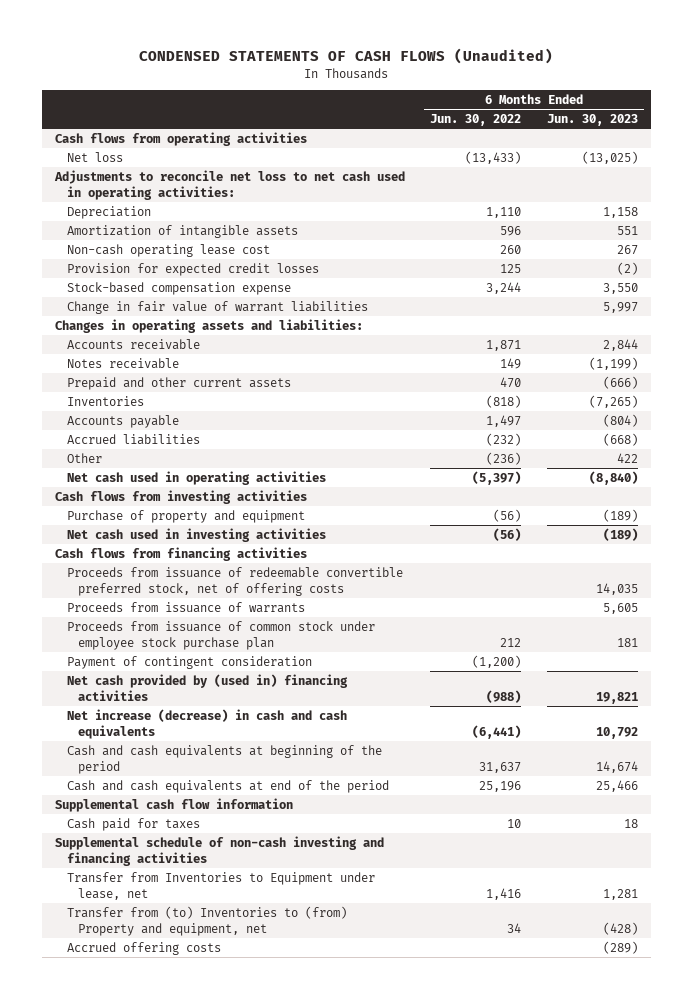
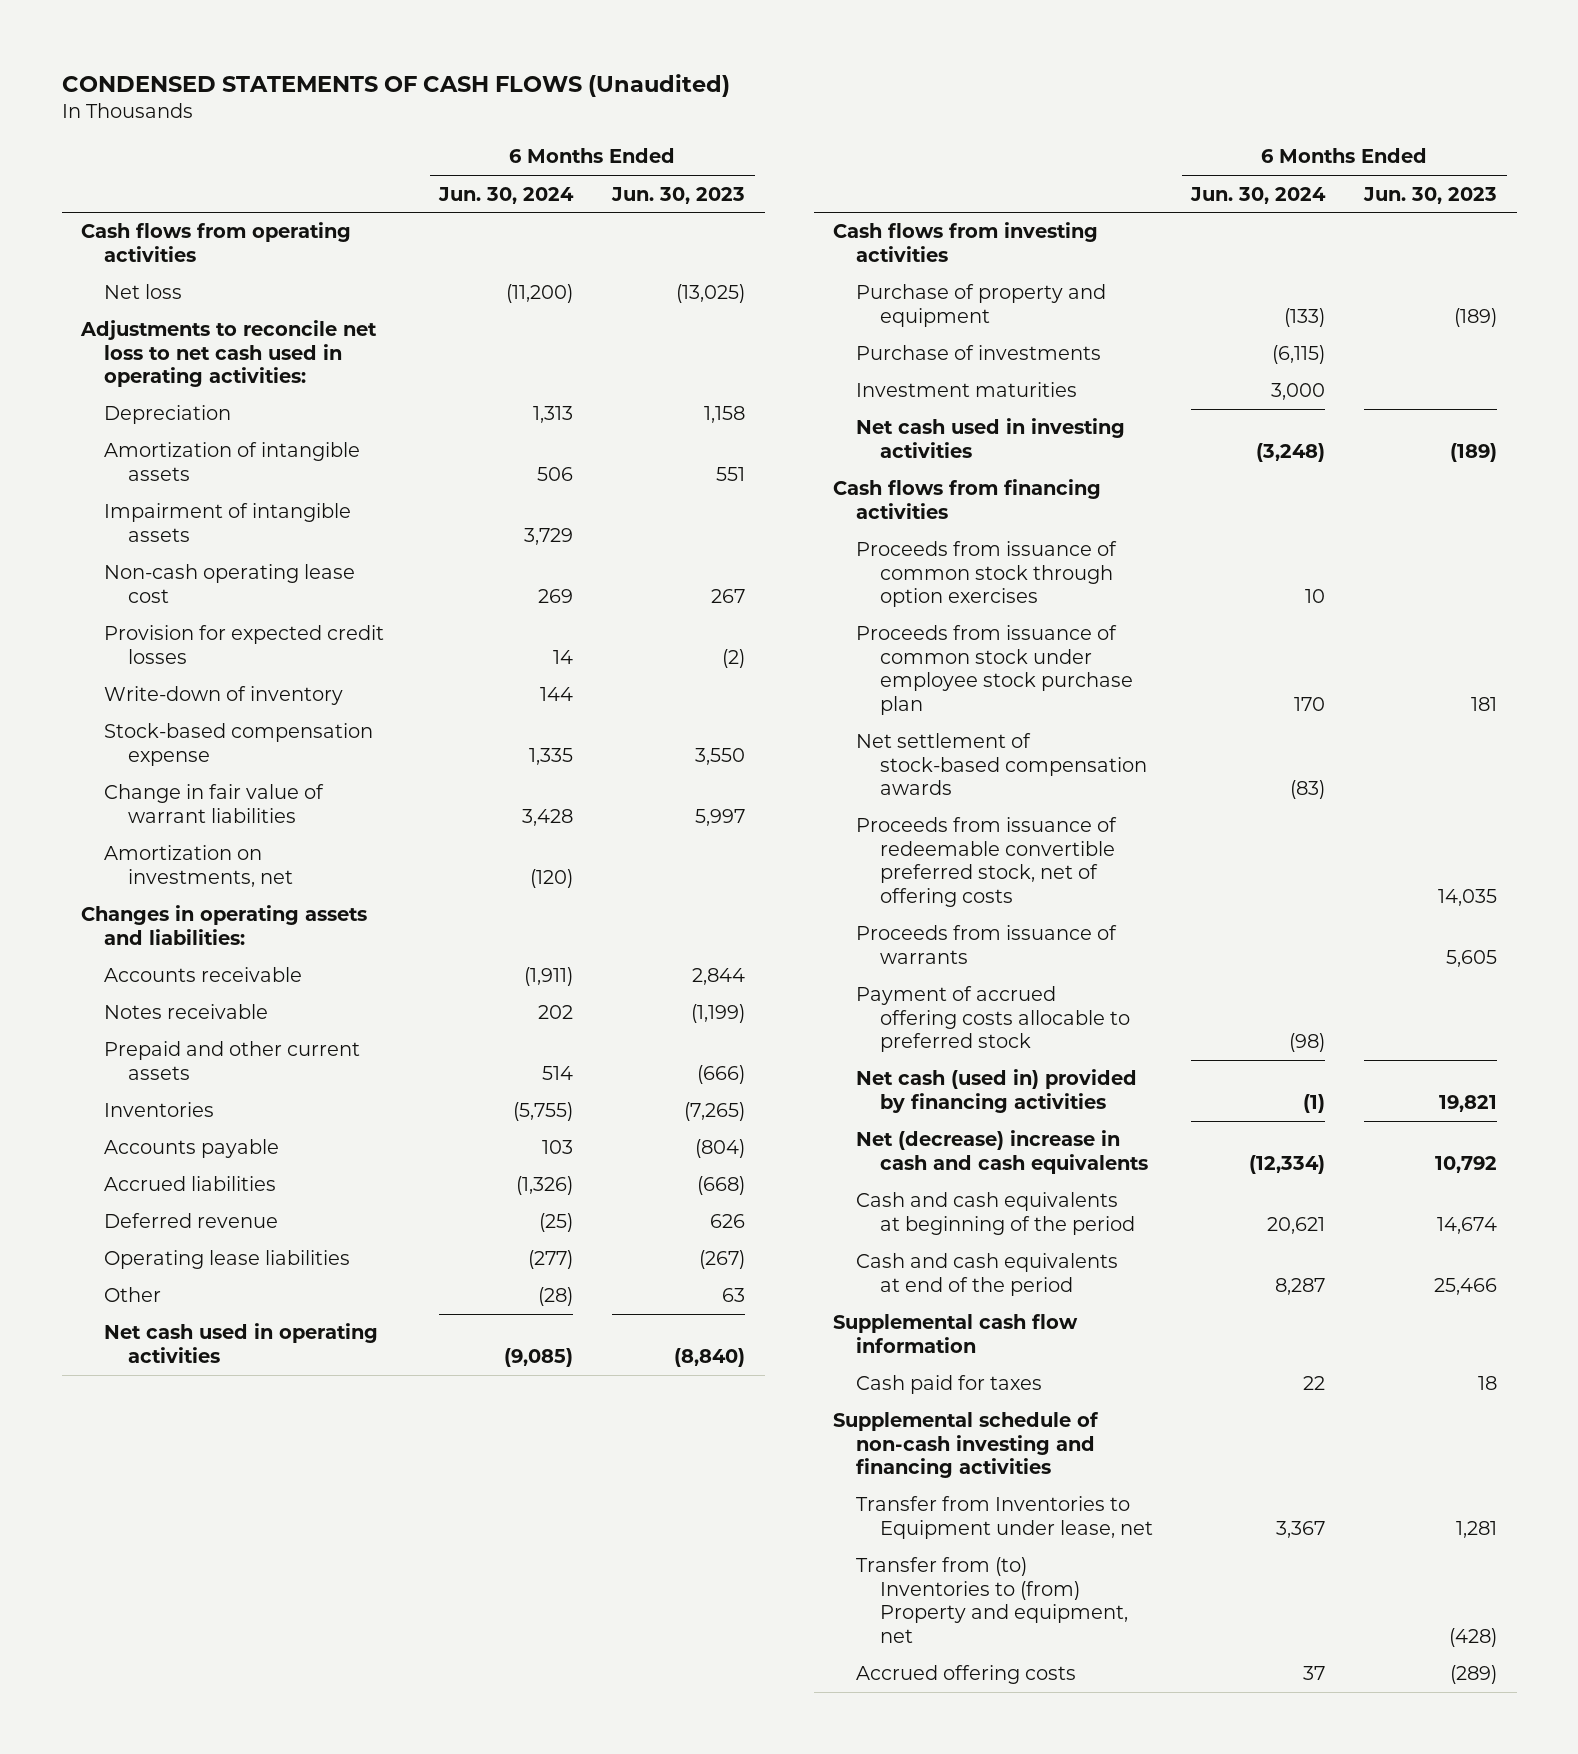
- | 6 Months Ended Jun. 30, 2022 | 6 Months Ended Jun. 30, 2023
+ | 6 Months Ended Jun. 30, 2024 | 6 Months Ended Jun. 30, 2023
+ Impairment of intangible assets | 3,729 |
+ Write-down of inventory | 144 |
+ Amortization on investments, net | (120) |
- Other | (236) | 422
+ Deferred revenue | (25) | 626
+ Operating lease liabilities | (277) | (267)
+ Other | (28) | 63
+ Purchase of investments | (6,115) |
+ Investment maturities | 3,000 |
+ Proceeds from issuance of common stock through option exercises | 10 |
moved up: Proceeds from issuance of common stock under employee stock purchase plan | 170 | 181
+ Net settlement of stock-based compensation awards | (83) |
- Payment of contingent consideration | (1,200) |
- Net cash provided by (used in) financing activities | (988) | 19,821
- Net increase (decrease) in cash and cash equivalents | (6,441) | 10,792
+ Payment of accrued offering costs allocable to preferred stock | (98) |
+ Net cash (used in) provided by financing activities | (1) | 19,821
+ Net (decrease) increase in cash and cash equivalents | (12,334) | 10,792

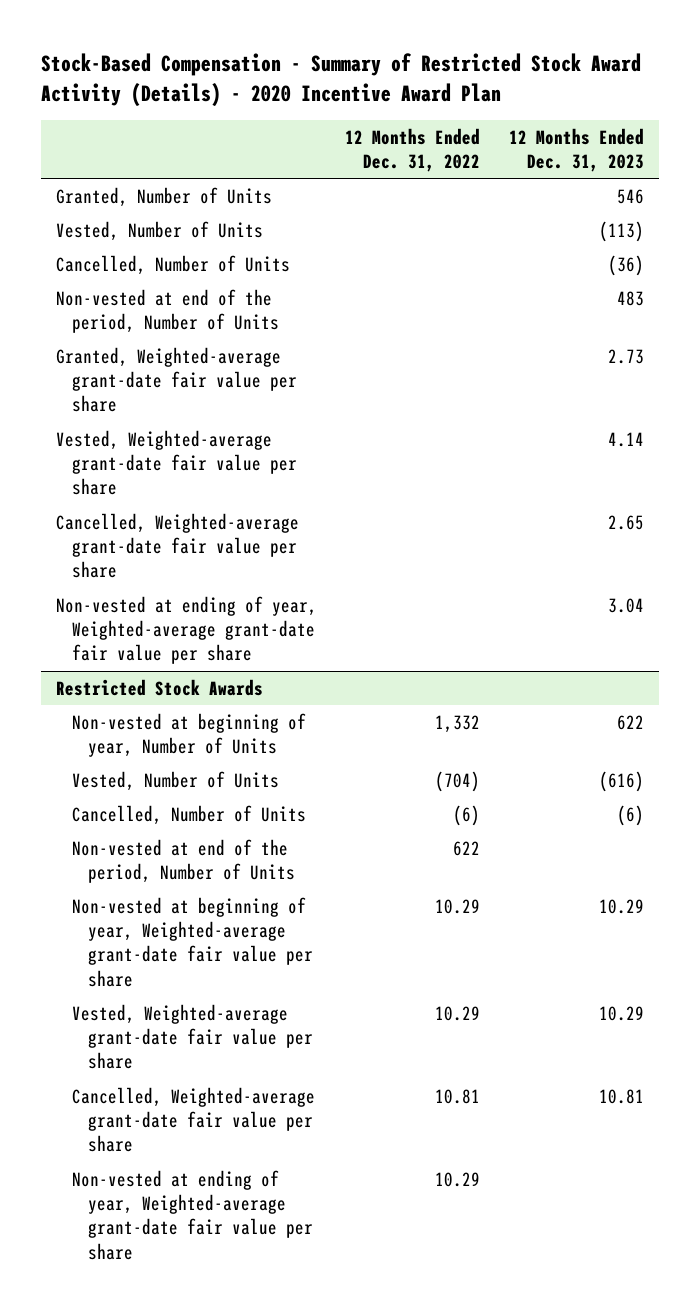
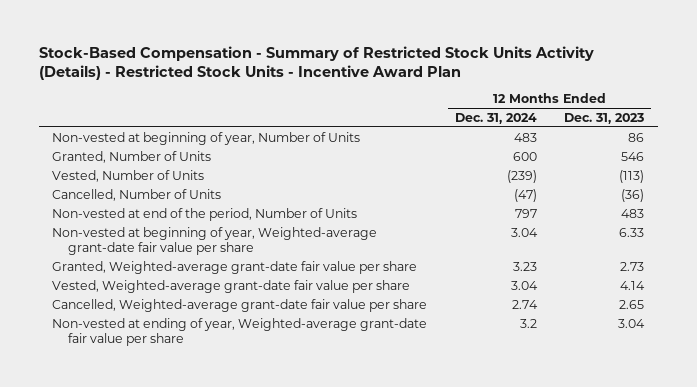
- Stock-Based Compensation - Summary of Restricted Stock Award Activity (Details) - 2020 Incentive Award Plan
+ Stock-Based Compensation - Summary of Restricted Stock Units Activity (Details) - Restricted Stock Units - Incentive Award Plan
- | 12 Months Ended Dec. 31, 2022 | 12 Months Ended Dec. 31, 2023
+ | 12 Months Ended Dec. 31, 2024 | 12 Months Ended Dec. 31, 2023
+ Non-vested at beginning of year, Number of Units | 483 | 86
+ Non-vested at beginning of year, Weighted-average grant-date fair value per share | 3.04 | 6.33
- Restricted Stock Awards
- Non-vested at beginning of year, Number of Units | 1,332 | 622
- Vested, Number of Units | (704) | (616)
- Cancelled, Number of Units | (6) | (6)
- Non-vested at end of the period, Number of Units | 622 |
- Non-vested at beginning of year, Weighted-average grant-date fair value per share | 10.29 | 10.29
- Vested, Weighted-average grant-date fair value per share | 10.29 | 10.29
- Cancelled, Weighted-average grant-date fair value per share | 10.81 | 10.81
- Non-vested at ending of year, Weighted-average grant-date fair value per share | 10.29 |

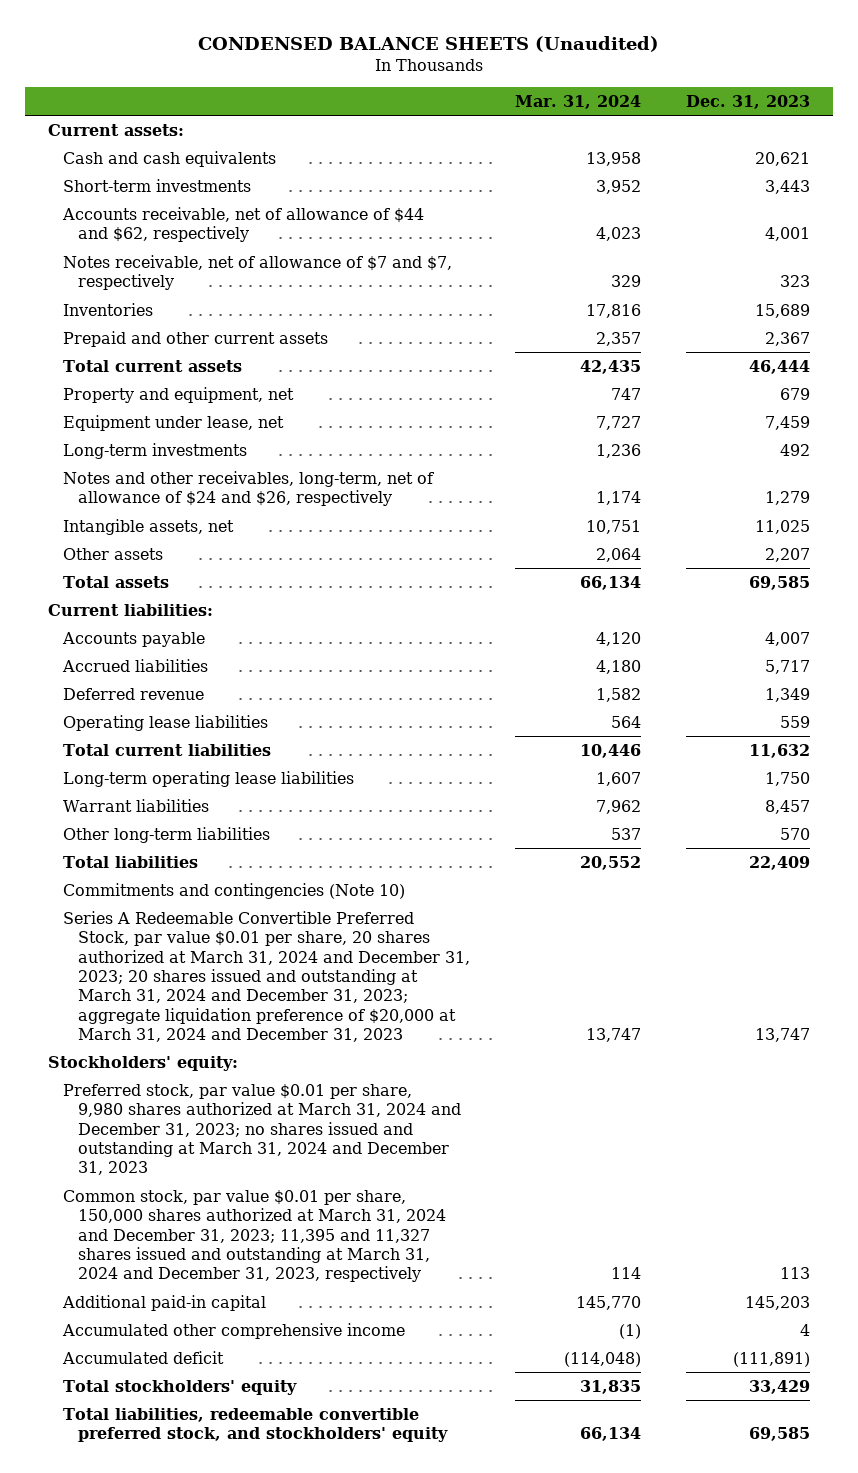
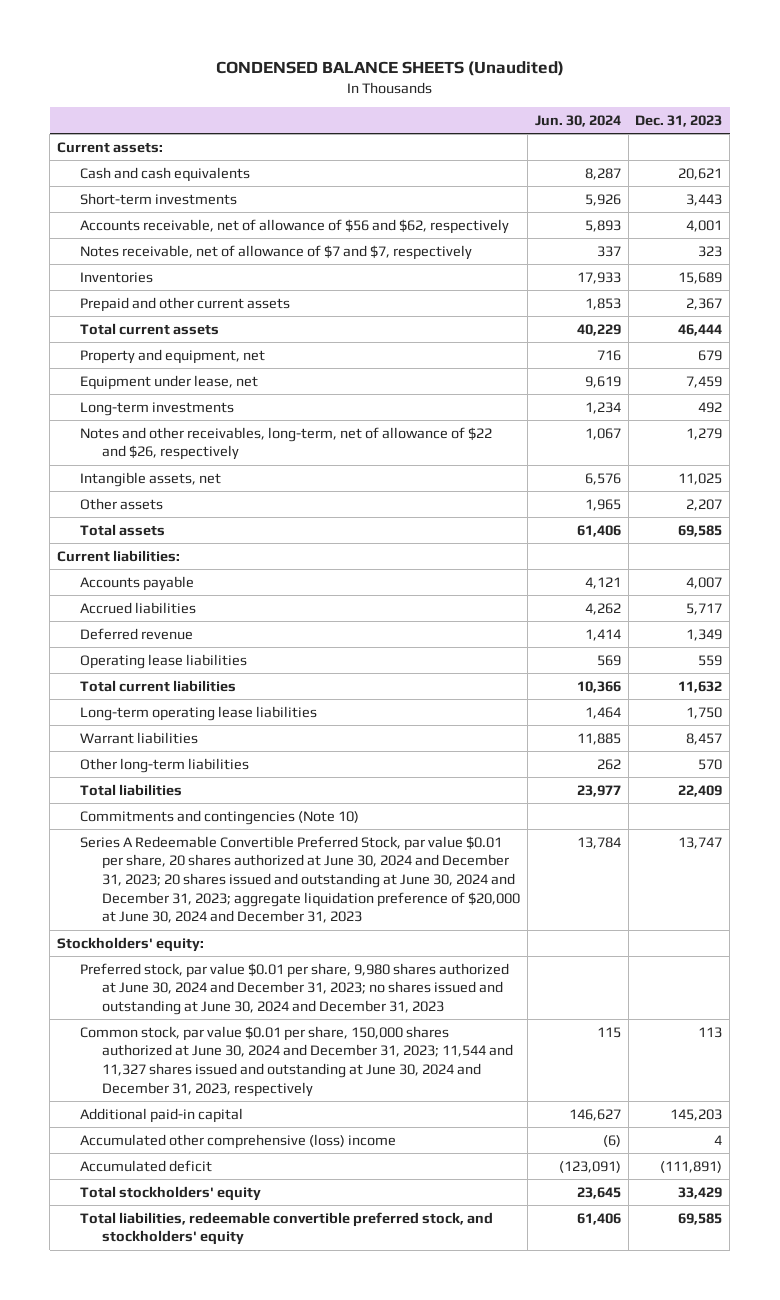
- | Mar. 31, 2024 | Dec. 31, 2023
+ | Jun. 30, 2024 | Dec. 31, 2023
- Accounts receivable, net of allowance of $44 and $62, respectively | 4,023 | 4,001
+ Accounts receivable, net of allowance of $56 and $62, respectively | 5,893 | 4,001
- Notes and other receivables, long-term, net of allowance of $24 and $26, respectively | 1,174 | 1,279
+ Notes and other receivables, long-term, net of allowance of $22 and $26, respectively | 1,067 | 1,279
- Series A Redeemable Convertible Preferred Stock, par value $0.01 per share, 20 shares authorized at March 31, 2024 and December 31, 2023; 20 shares issued and outstanding at March 31, 2024 and December 31, 2023; aggregate liquidation preference of $20,000 at March 31, 2024 and December 31, 2023 | 13,747 | 13,747
+ Series A Redeemable Convertible Preferred Stock, par value $0.01 per share, 20 shares authorized at June 30, 2024 and December 31, 2023; 20 shares issued and outstanding at June 30, 2024 and December 31, 2023; aggregate liquidation preference of $20,000 at June 30, 2024 and December 31, 2023 | 13,784 | 13,747
- Preferred stock, par value $0.01 per share, 9,980 shares authorized at March 31, 2024 and December 31, 2023; no shares issued and outstanding at March 31, 2024 and December 31, 2023
- Common stock, par value $0.01 per share, 150,000 shares authorized at March 31, 2024 and December 31, 2023; 11,395 and 11,327 shares issued and outstanding at March 31, 2024 and December 31, 2023, respectively | 114 | 113
+ Preferred stock, par value $0.01 per share, 9,980 shares authorized at June 30, 2024 and December 31, 2023; no shares issued and outstanding at June 30, 2024 and December 31, 2023
+ Common stock, par value $0.01 per share, 150,000 shares authorized at June 30, 2024 and December 31, 2023; 11,544 and 11,327 shares issued and outstanding at June 30, 2024 and December 31, 2023, respectively | 115 | 113
- Accumulated other comprehensive income | (1) | 4
+ Accumulated other comprehensive (loss) income | (6) | 4

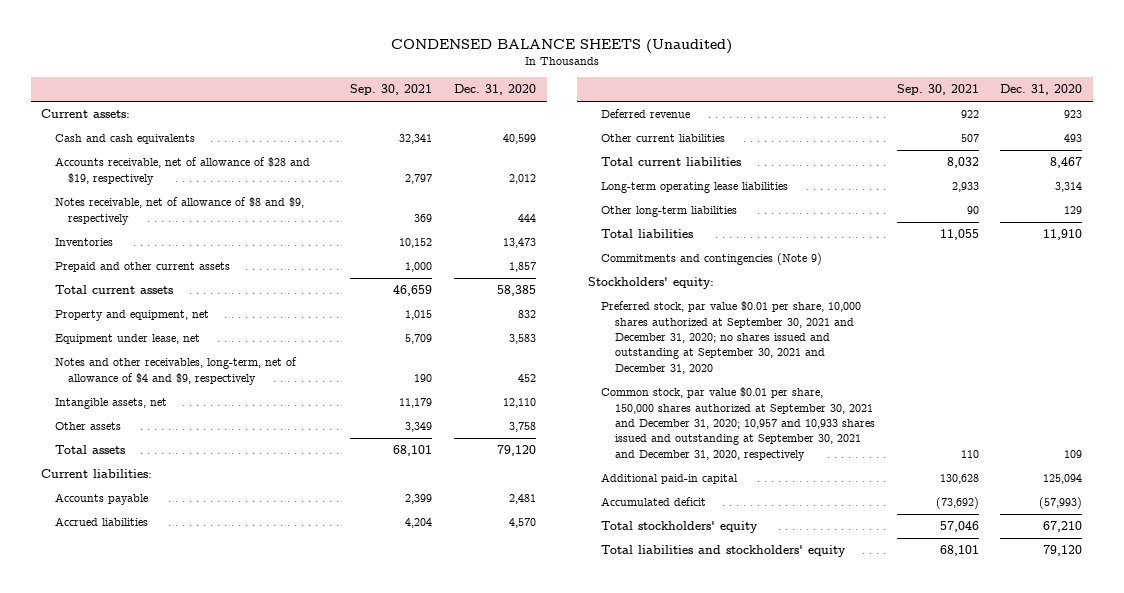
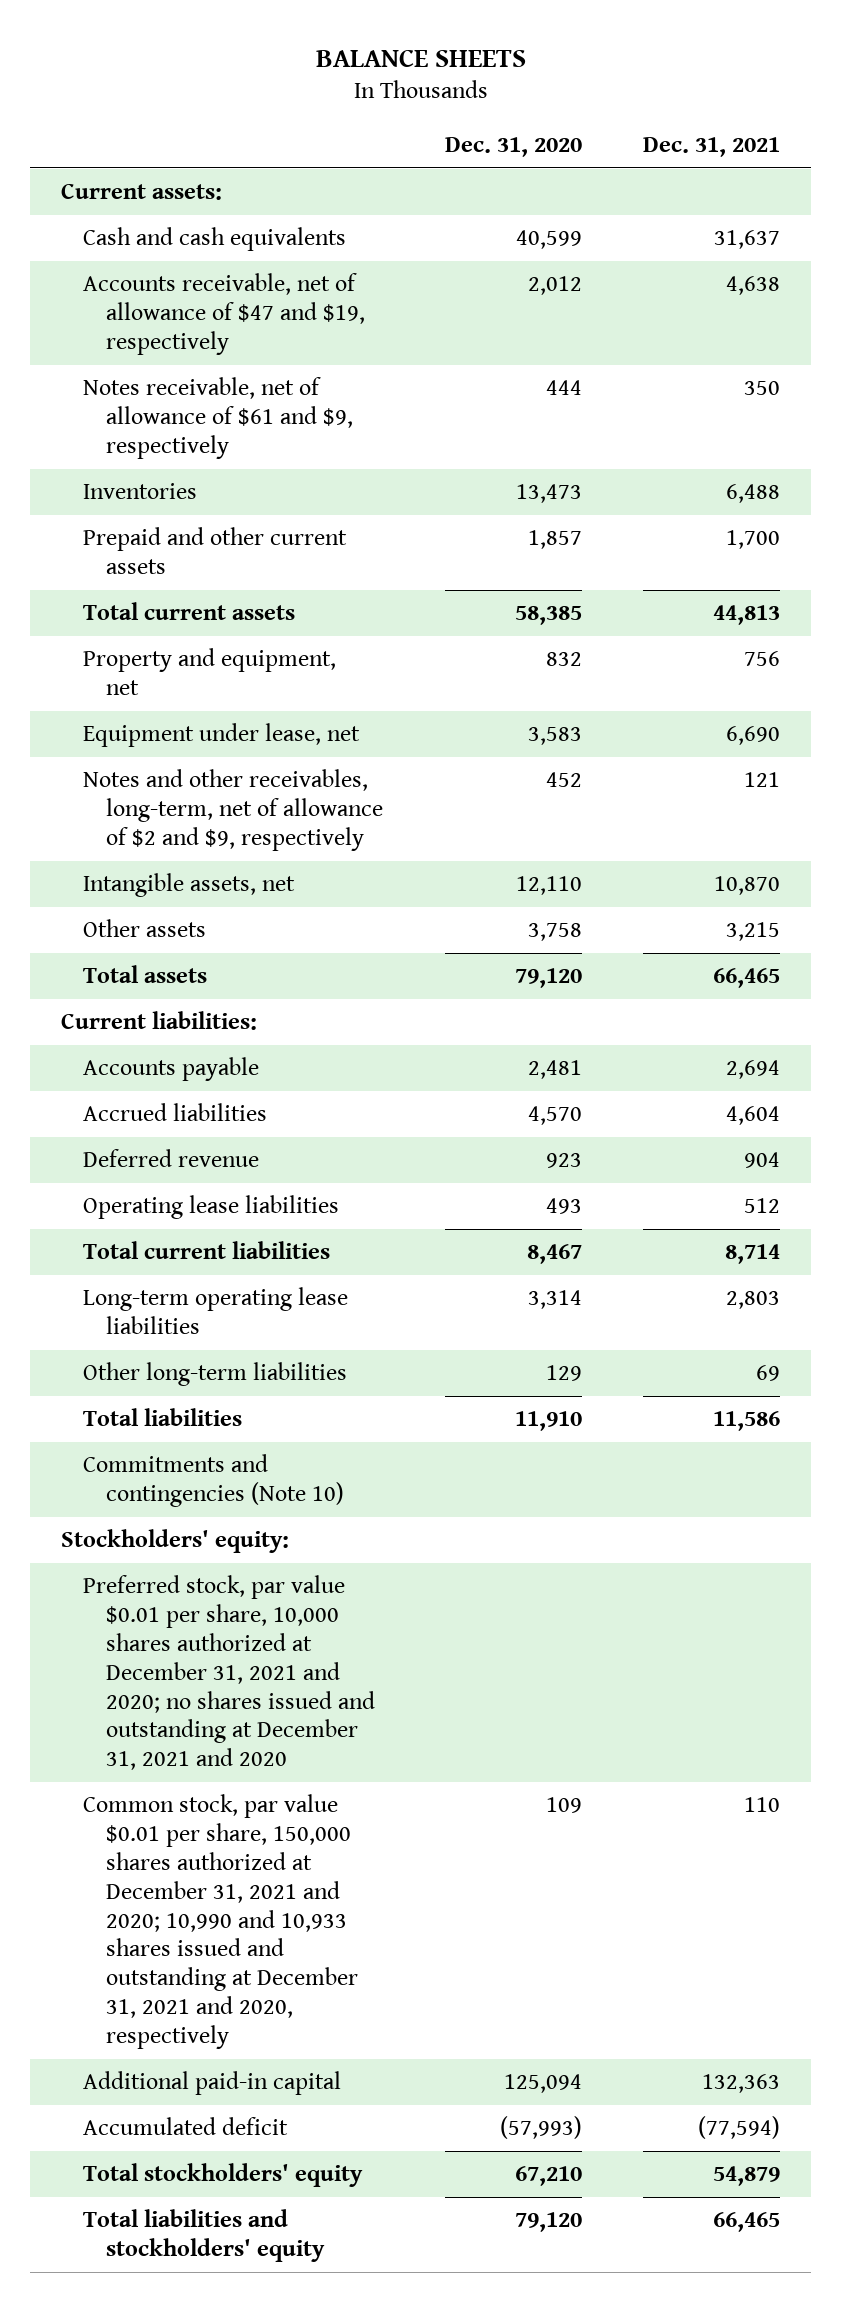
- CONDENSED BALANCE SHEETS (Unaudited)
+ BALANCE SHEETS
- | Sep. 30, 2021 | Dec. 31, 2020
+ | Dec. 31, 2020 | Dec. 31, 2021
- Accounts receivable, net of allowance of $28 and $19, respectively | 2,797 | 2,012
- Notes receivable, net of allowance of $8 and $9, respectively | 369 | 444
+ Accounts receivable, net of allowance of $47 and $19, respectively | 2,012 | 4,638
+ Notes receivable, net of allowance of $61 and $9, respectively | 444 | 350
- Notes and other receivables, long-term, net of allowance of $4 and $9, respectively | 190 | 452
+ Notes and other receivables, long-term, net of allowance of $2 and $9, respectively | 452 | 121
- Other current liabilities | 507 | 493
+ Operating lease liabilities | 493 | 512
- Commitments and contingencies (Note 9)
+ Commitments and contingencies (Note 10)
- Preferred stock, par value $0.01 per share, 10,000 shares authorized at September 30, 2021 and December 31, 2020; no shares issued and outstanding at September 30, 2021 and December 31, 2020
- Common stock, par value $0.01 per share, 150,000 shares authorized at September 30, 2021 and December 31, 2020; 10,957 and 10,933 shares issued and outstanding at September 30, 2021 and December 31, 2020, respectively | 110 | 109
+ Preferred stock, par value $0.01 per share, 10,000 shares authorized at December 31, 2021 and 2020; no shares issued and outstanding at December 31, 2021 and 2020
+ Common stock, par value $0.01 per share, 150,000 shares authorized at December 31, 2021 and 2020; 10,990 and 10,933 shares issued and outstanding at December 31, 2021 and 2020, respectively | 109 | 110

